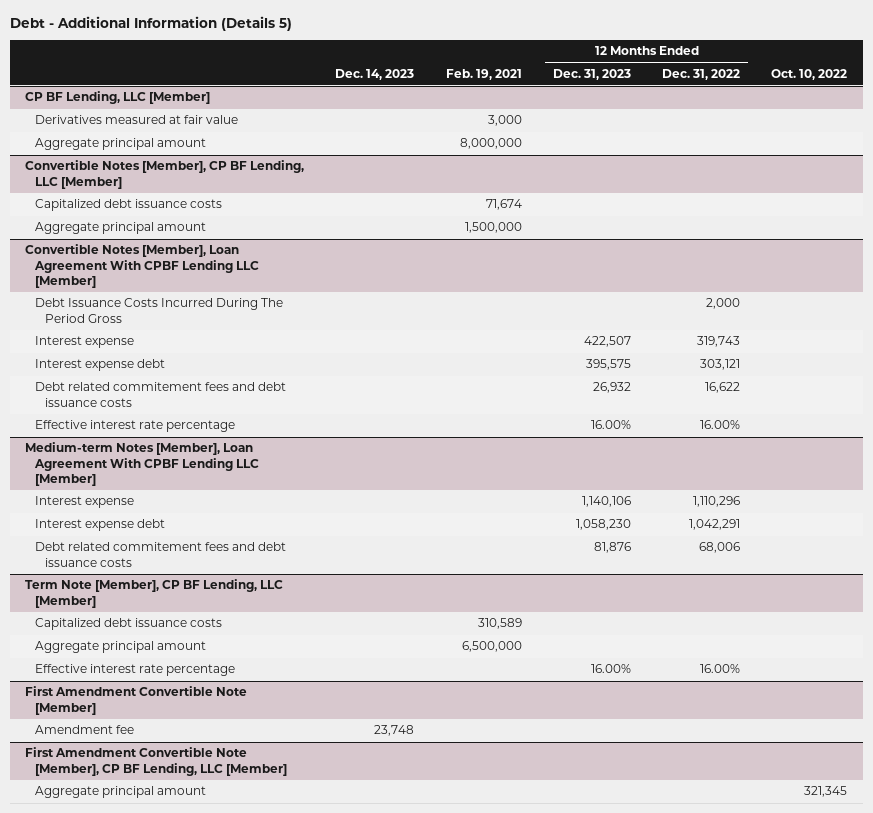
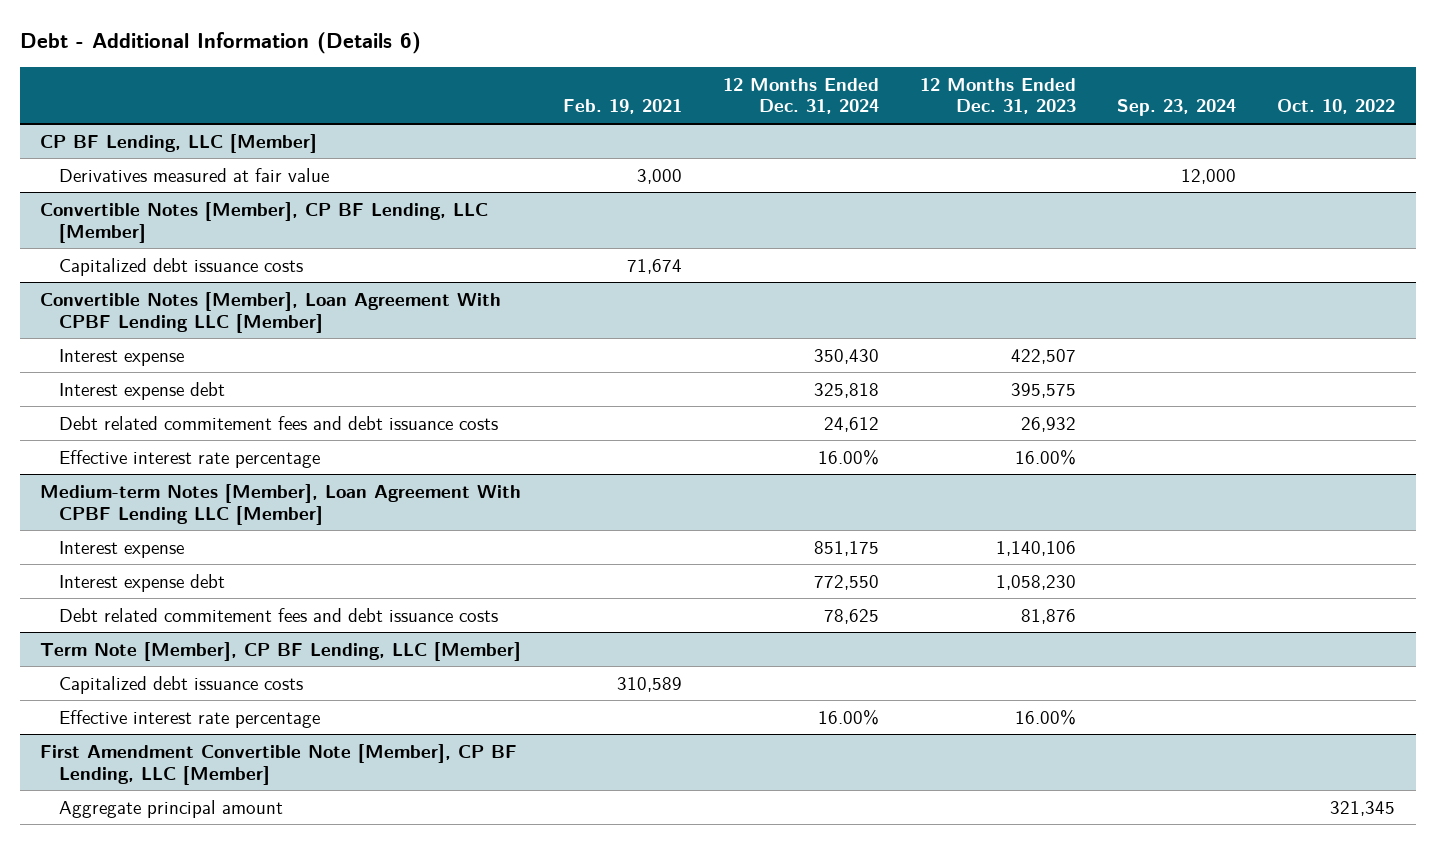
- Debt - Additional Information (Details 5)
+ Debt - Additional Information (Details 6)
- | Dec. 14, 2023 | Feb. 19, 2021 | 12 Months Ended Dec. 31, 2023 | 12 Months Ended Dec. 31, 2022 | Oct. 10, 2022
+ | Feb. 19, 2021 | 12 Months Ended Dec. 31, 2024 | 12 Months Ended Dec. 31, 2023 | Sep. 23, 2024 | Oct. 10, 2022
@ CP BF Lending, LLC [Member]
- Aggregate principal amount | | 8,000,000 | | |
@ Convertible Notes [Member], CP BF Lending, LLC [Member]
- Aggregate principal amount | | 1,500,000 | | |
@ Convertible Notes [Member], Loan Agreement With CPBF Lending LLC [Member]
- Debt Issuance Costs Incurred During The Period Gross | | | | 2,000 |
@ Term Note [Member], CP BF Lending, LLC [Member]
- Aggregate principal amount | | 6,500,000 | | |
- First Amendment Convertible Note [Member]
- Amendment fee | 23,748 | | | |

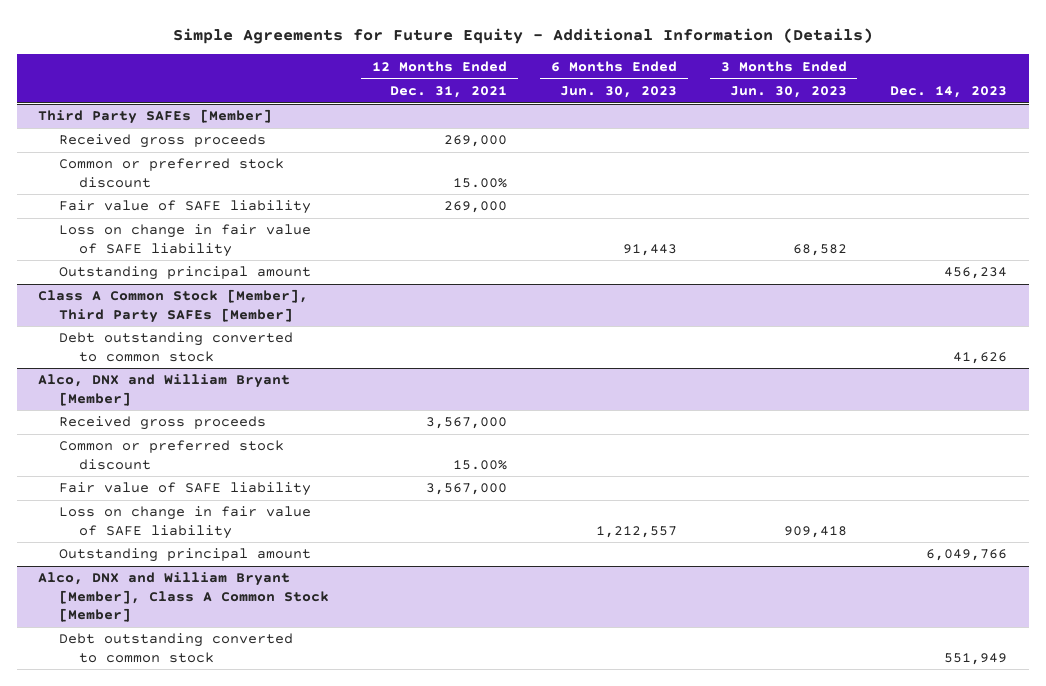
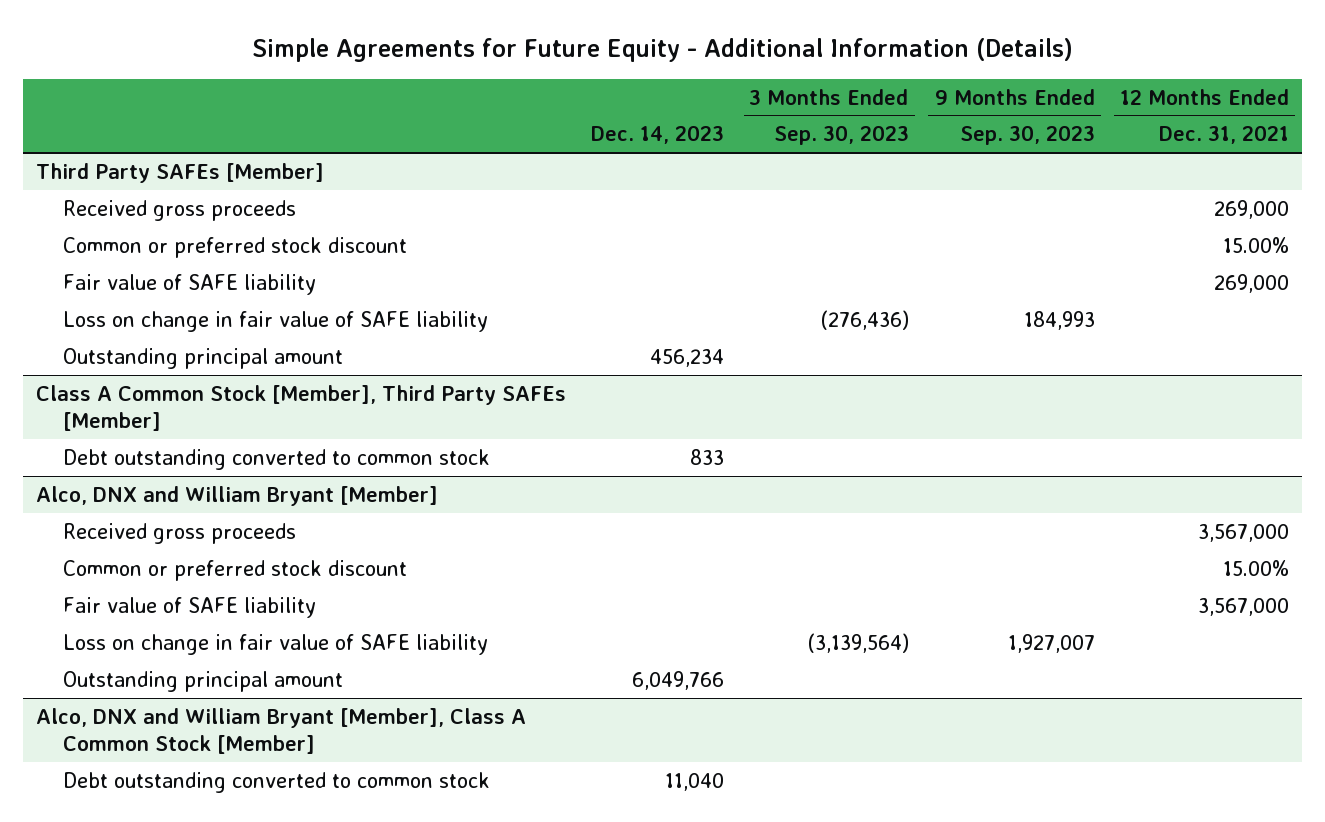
- | 12 Months Ended Dec. 31, 2021 | 6 Months Ended Jun. 30, 2023 | 3 Months Ended Jun. 30, 2023 | Dec. 14, 2023
+ | Dec. 14, 2023 | 3 Months Ended Sep. 30, 2023 | 9 Months Ended Sep. 30, 2023 | 12 Months Ended Dec. 31, 2021
@ Class A Common Stock [Member], Third Party SAFEs [Member]
- Debt outstanding converted to common stock | | | | 41,626
+ Debt outstanding converted to common stock | 833 | | |
@ Alco, DNX and William Bryant [Member], Class A Common Stock [Member]
- Debt outstanding converted to common stock | | | | 551,949
+ Debt outstanding converted to common stock | 11,040 | | |

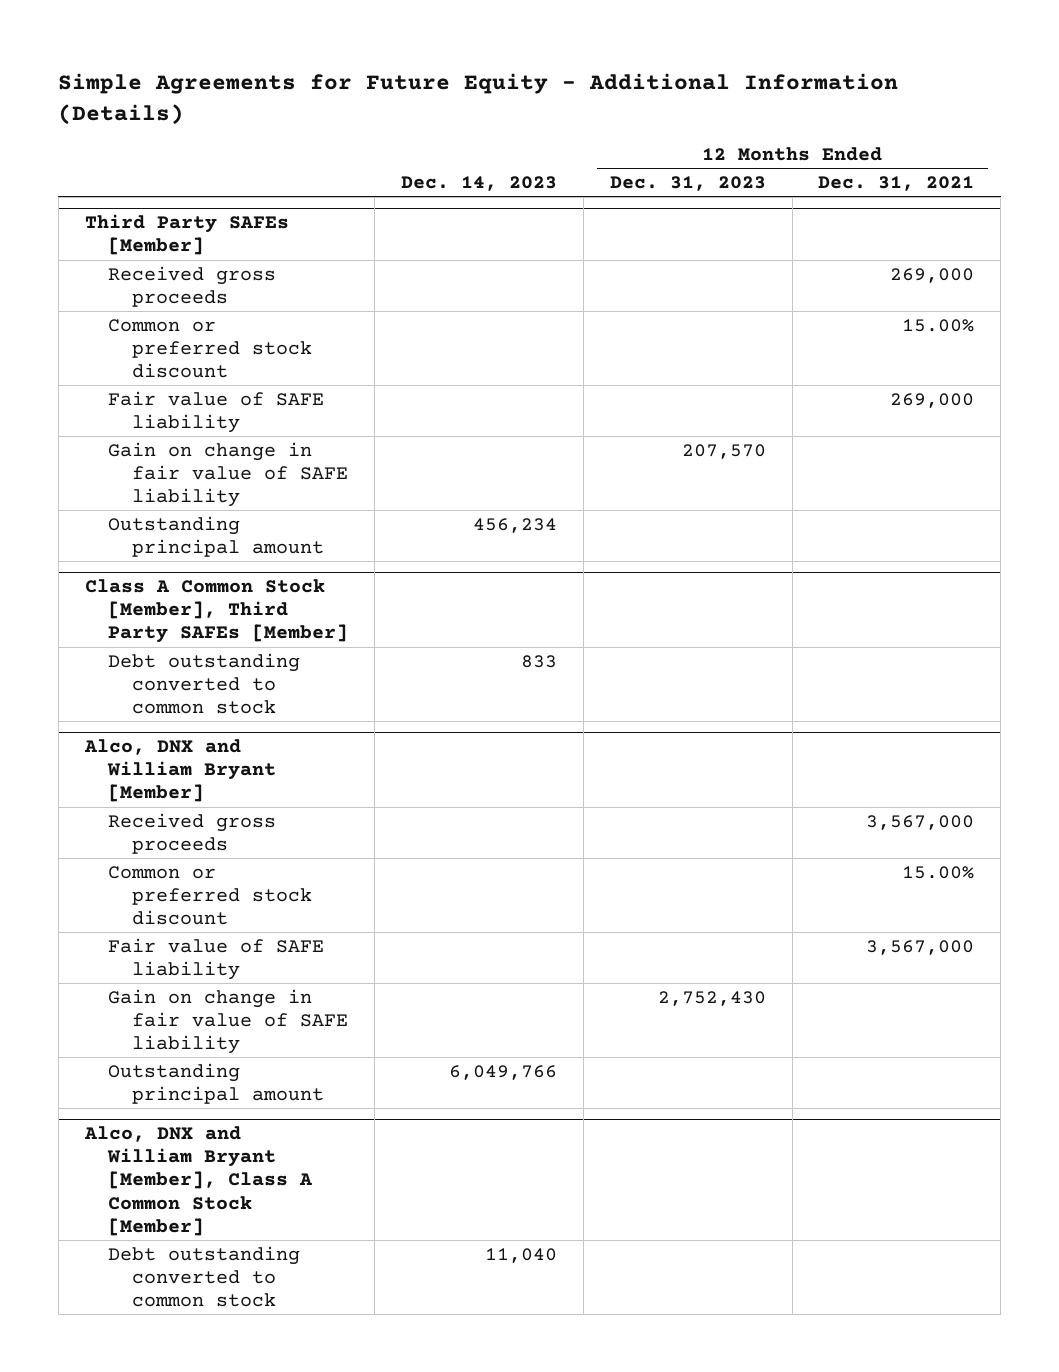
- | Dec. 14, 2023 | 3 Months Ended Sep. 30, 2023 | 9 Months Ended Sep. 30, 2023 | 12 Months Ended Dec. 31, 2021
+ | Dec. 14, 2023 | 12 Months Ended Dec. 31, 2023 | 12 Months Ended Dec. 31, 2021
@ Third Party SAFEs [Member]
- Loss on change in fair value of SAFE liability | | (276,436) | 184,993 |
+ Gain on change in fair value of SAFE liability | | 207,570 |
@ Alco, DNX and William Bryant [Member]
- Loss on change in fair value of SAFE liability | | (3,139,564) | 1,927,007 |
+ Gain on change in fair value of SAFE liability | | 2,752,430 |

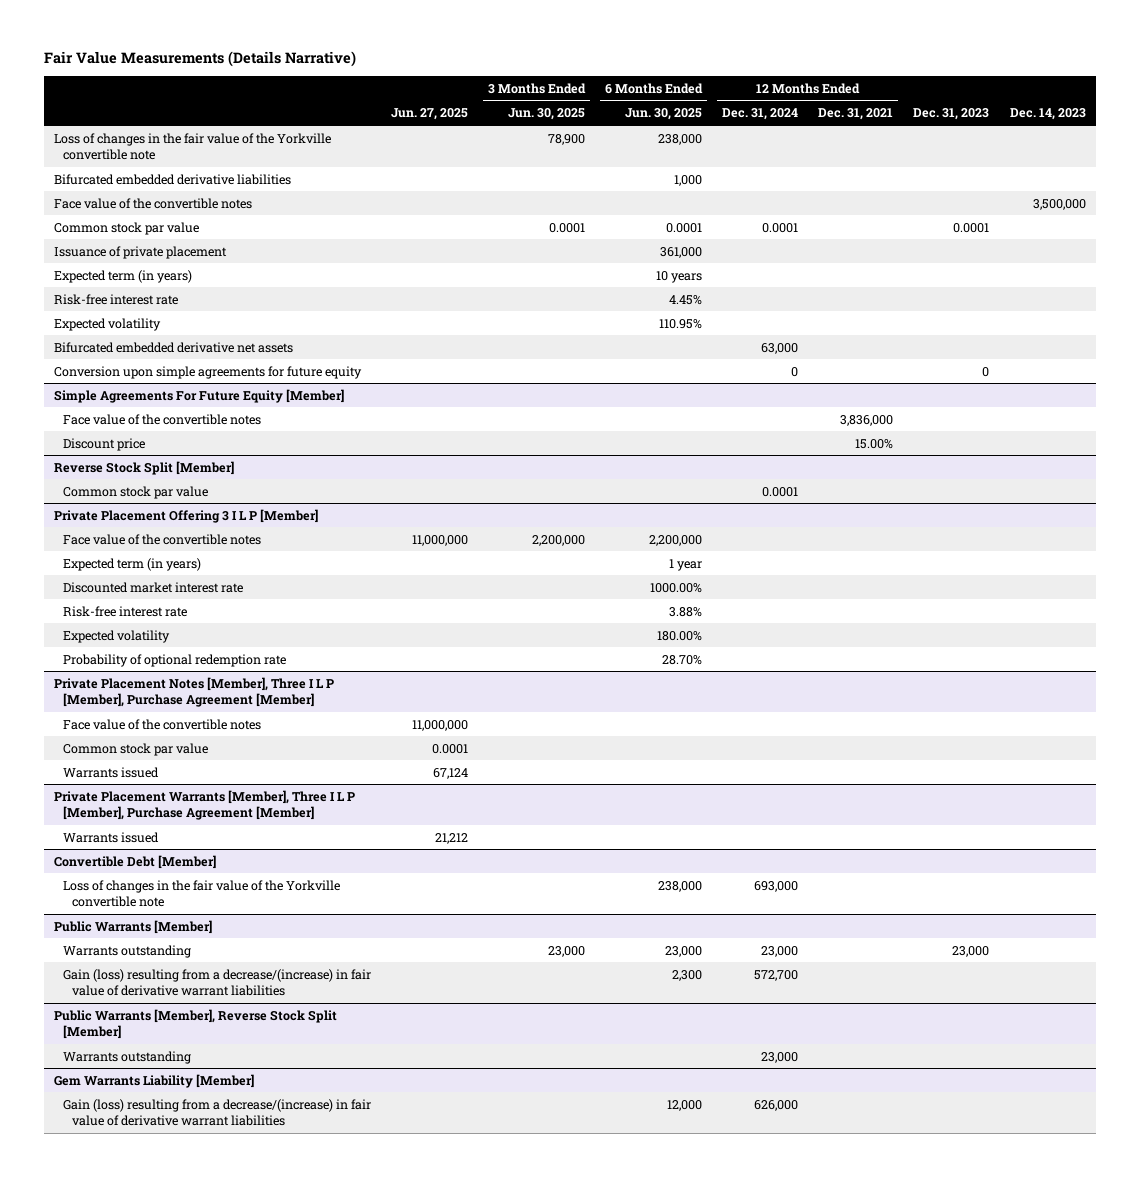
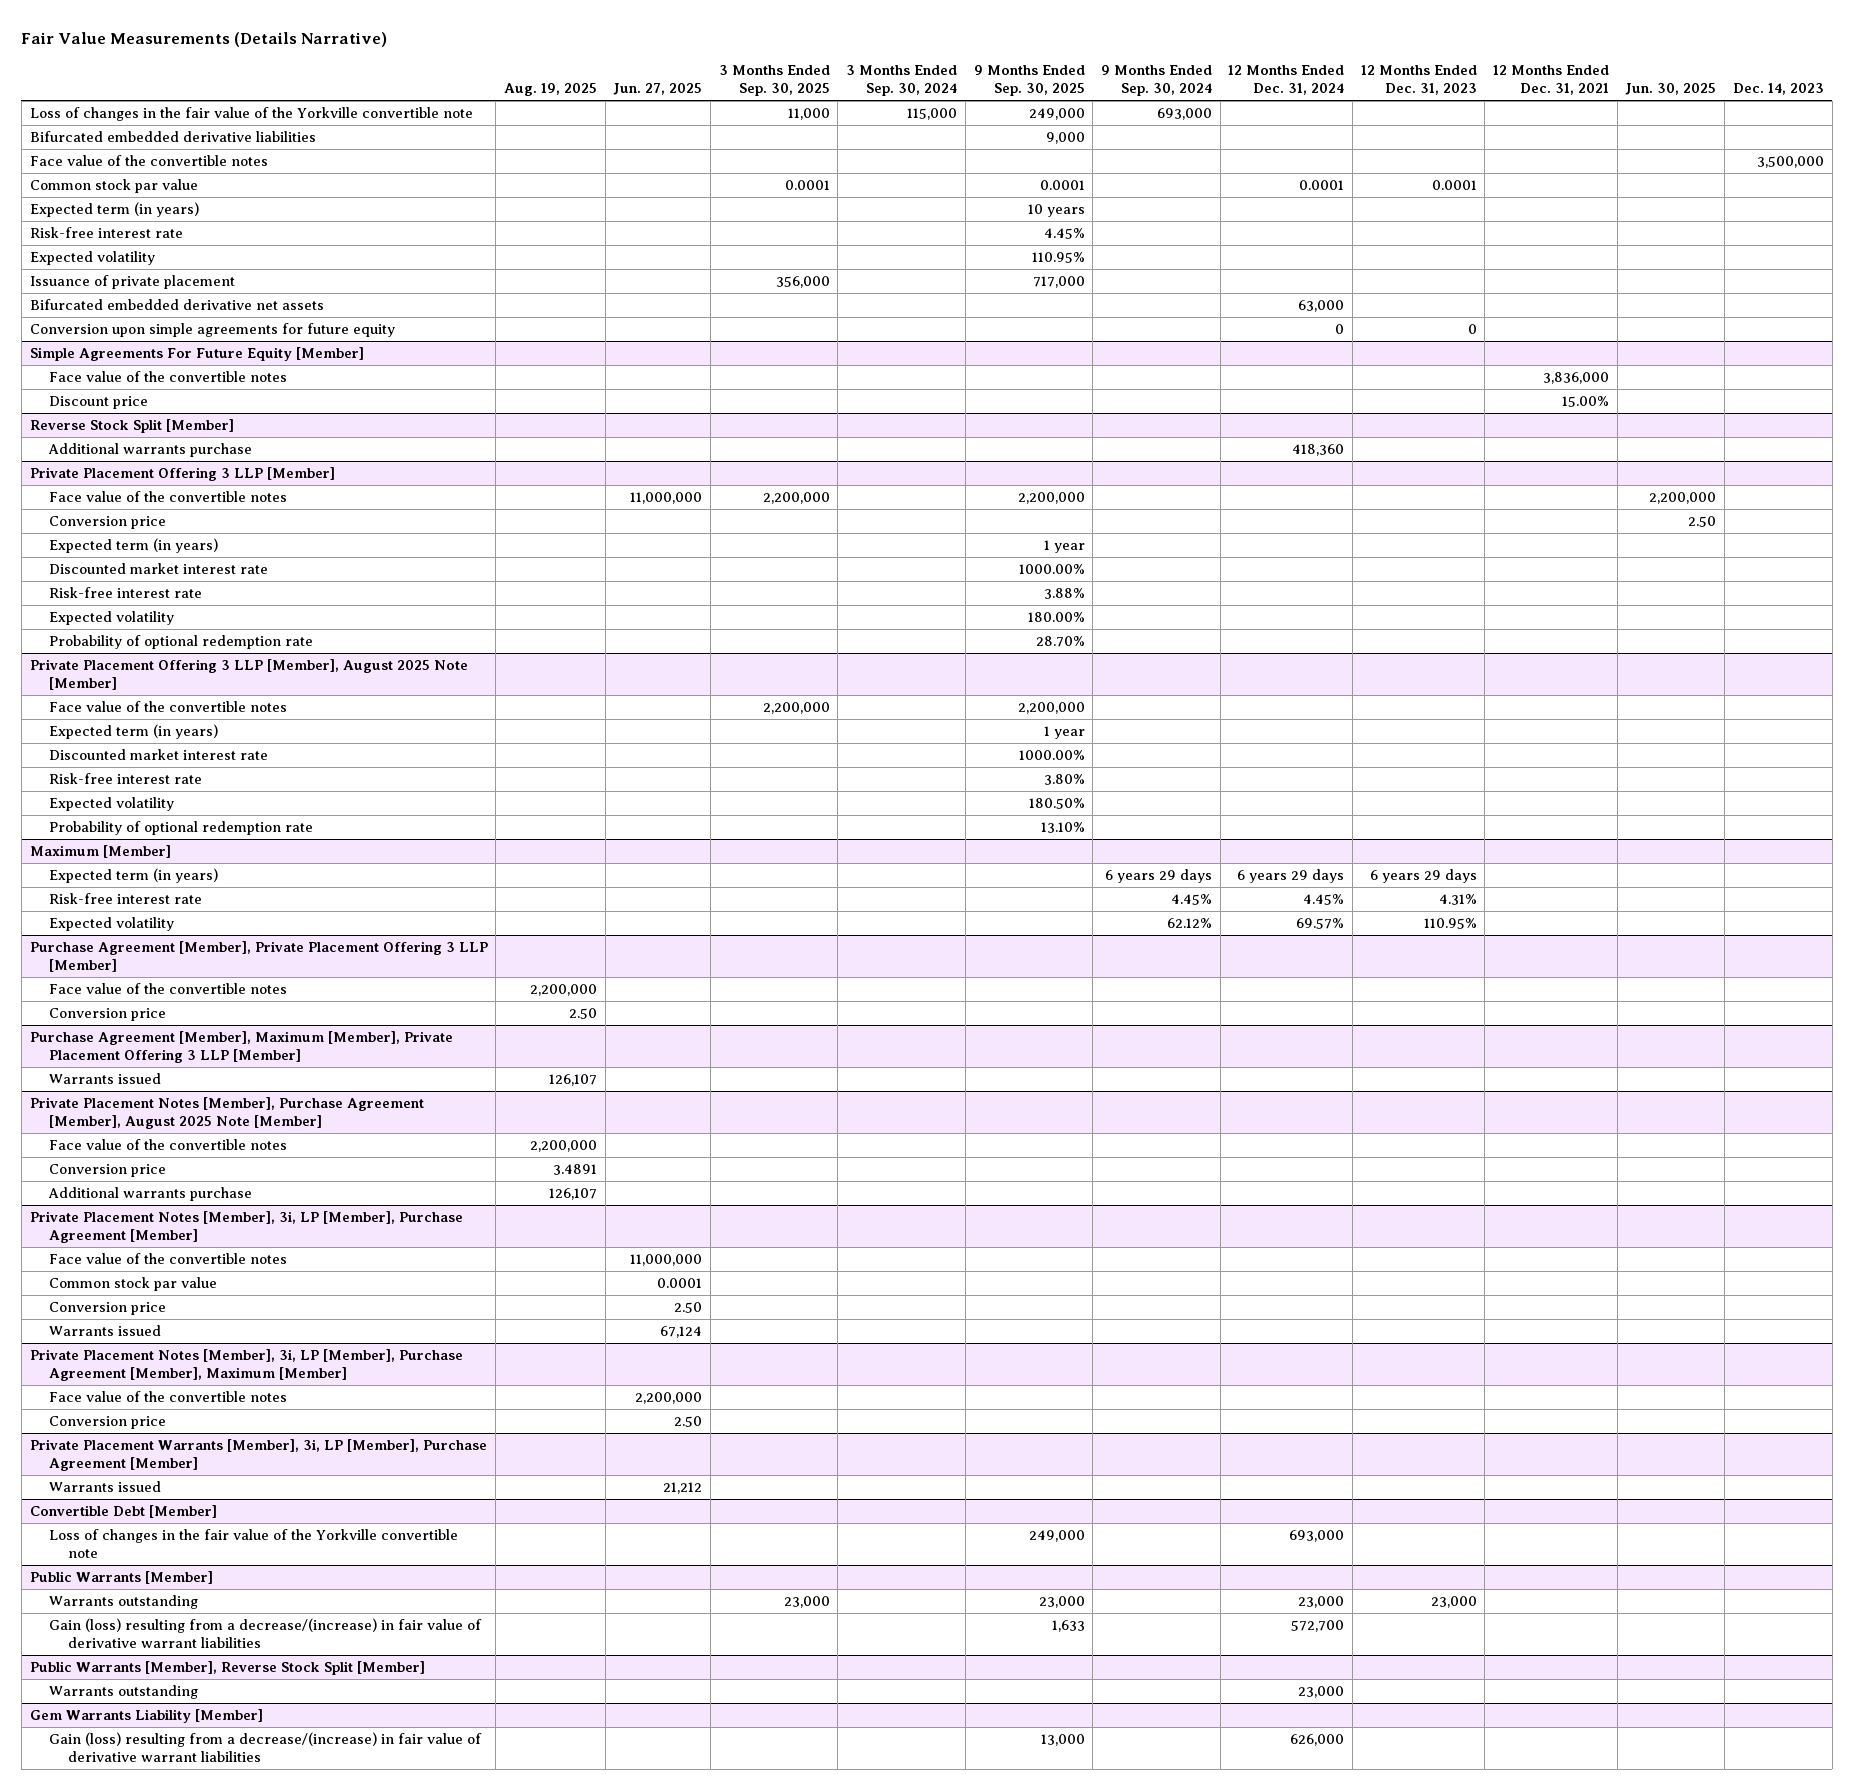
- | Jun. 27, 2025 | 3 Months Ended Jun. 30, 2025 | 6 Months Ended Jun. 30, 2025 | 12 Months Ended Dec. 31, 2024 | 12 Months Ended Dec. 31, 2021 | Dec. 31, 2023 | Dec. 14, 2023
+ | Aug. 19, 2025 | Jun. 27, 2025 | 3 Months Ended Sep. 30, 2025 | 3 Months Ended Sep. 30, 2024 | 9 Months Ended Sep. 30, 2025 | 9 Months Ended Sep. 30, 2024 | 12 Months Ended Dec. 31, 2024 | 12 Months Ended Dec. 31, 2023 | 12 Months Ended Dec. 31, 2021 | Jun. 30, 2025 | Dec. 14, 2023
moved down: Issuance of private placement | | | 356,000 | | 717,000 | | | | | |
@ Reverse Stock Split [Member]
- Common stock par value | | | | 0.0001 | | |
- Private Placement Offering 3 I L P [Member]
@ Reverse Stock Split [Member]
+ Additional warrants purchase | | | | | | | 418,360 | | | |
+ Private Placement Offering 3 LLP [Member]
+ Conversion price | | | | | | | | | | 2.50 |
- Private Placement Notes [Member], Three I L P [Member], Purchase Agreement [Member]
+ Private Placement Offering 3 LLP [Member], August 2025 Note [Member]
+ Face value of the convertible notes | | | 2,200,000 | | 2,200,000 | | | | | |
+ Expected term (in years) | | | | | 1 year | | | | | |
+ Discounted market interest rate | | | | | 1000.00% | | | | | |
+ Risk-free interest rate | | | | | 3.80% | | | | | |
+ Expected volatility | | | | | 180.50% | | | | | |
+ Probability of optional redemption rate | | | | | 13.10% | | | | | |
+ Maximum [Member]
+ Expected term (in years) | | | | | | 6 years 29 days | 6 years 29 days | 6 years 29 days | | |
+ Risk-free interest rate | | | | | | 4.45% | 4.45% | 4.31% | | |
+ Expected volatility | | | | | | 62.12% | 69.57% | 110.95% | | |
+ Purchase Agreement [Member], Private Placement Offering 3 LLP [Member]
+ Face value of the convertible notes | 2,200,000 | | | | | | | | | |
+ Conversion price | 2.50 | | | | | | | | | |
+ Purchase Agreement [Member], Maximum [Member], Private Placement Offering 3 LLP [Member]
+ Warrants issued | 126,107 | | | | | | | | | |
+ Private Placement Notes [Member], Purchase Agreement [Member], August 2025 Note [Member]
+ Face value of the convertible notes | 2,200,000 | | | | | | | | | |
+ Conversion price | 3.4891 | | | | | | | | | |
+ Additional warrants purchase | 126,107 | | | | | | | | | |
+ Private Placement Notes [Member], 3i, LP [Member], Purchase Agreement [Member]
+ Conversion price | | 2.50 | | | | | | | | |
- Private Placement Warrants [Member], Three I L P [Member], Purchase Agreement [Member]
+ Private Placement Notes [Member], 3i, LP [Member], Purchase Agreement [Member], Maximum [Member]
+ Face value of the convertible notes | | 2,200,000 | | | | | | | | |
+ Conversion price | | 2.50 | | | | | | | | |
+ Private Placement Warrants [Member], 3i, LP [Member], Purchase Agreement [Member]

